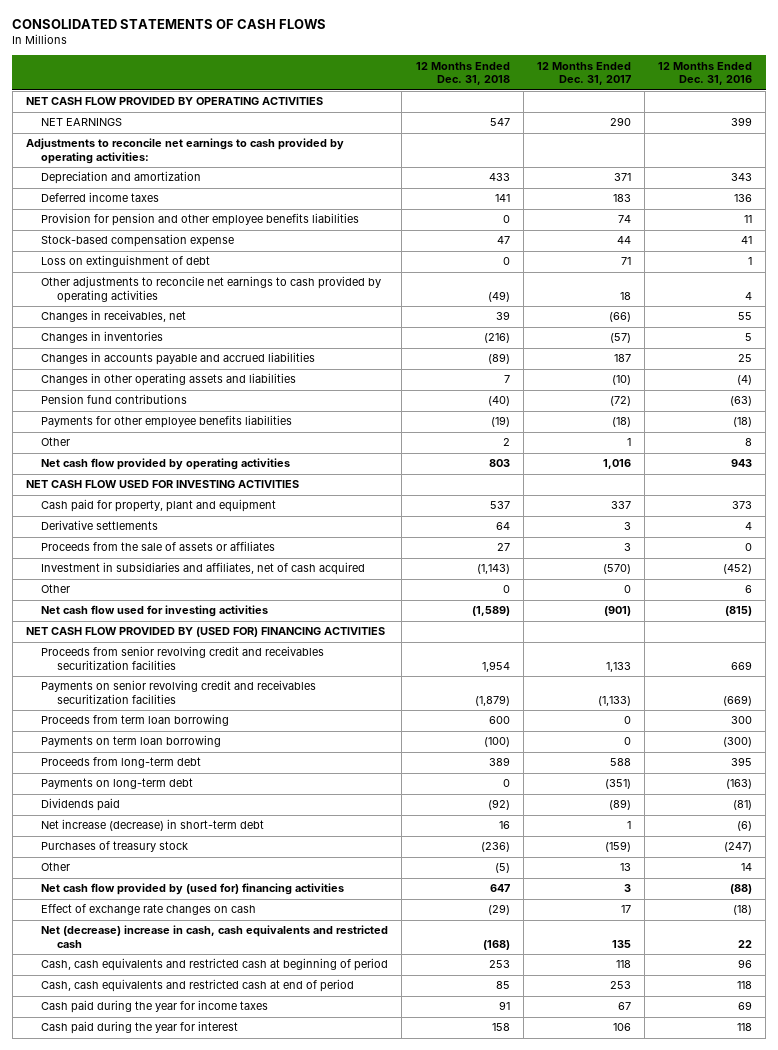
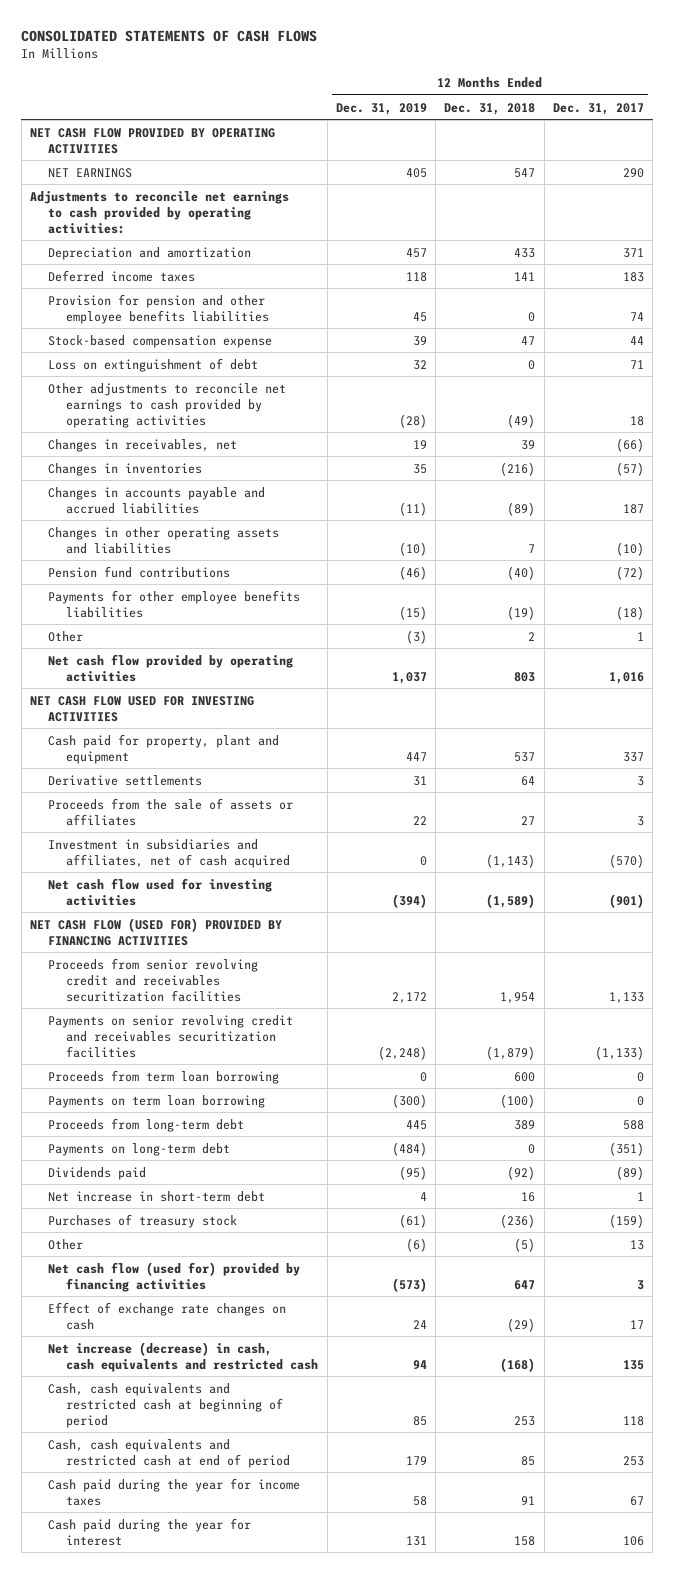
- | 12 Months Ended Dec. 31, 2018 | 12 Months Ended Dec. 31, 2017 | 12 Months Ended Dec. 31, 2016
+ | 12 Months Ended Dec. 31, 2019 | 12 Months Ended Dec. 31, 2018 | 12 Months Ended Dec. 31, 2017
- Other | 0 | 0 | 6
- NET CASH FLOW PROVIDED BY (USED FOR) FINANCING ACTIVITIES
+ NET CASH FLOW (USED FOR) PROVIDED BY FINANCING ACTIVITIES
- Net increase (decrease) in short-term debt | 16 | 1 | (6)
+ Net increase in short-term debt | 4 | 16 | 1
- Net cash flow provided by (used for) financing activities | 647 | 3 | (88)
+ Net cash flow (used for) provided by financing activities | (573) | 647 | 3
- Net (decrease) increase in cash, cash equivalents and restricted cash | (168) | 135 | 22
+ Net increase (decrease) in cash, cash equivalents and restricted cash | 94 | (168) | 135

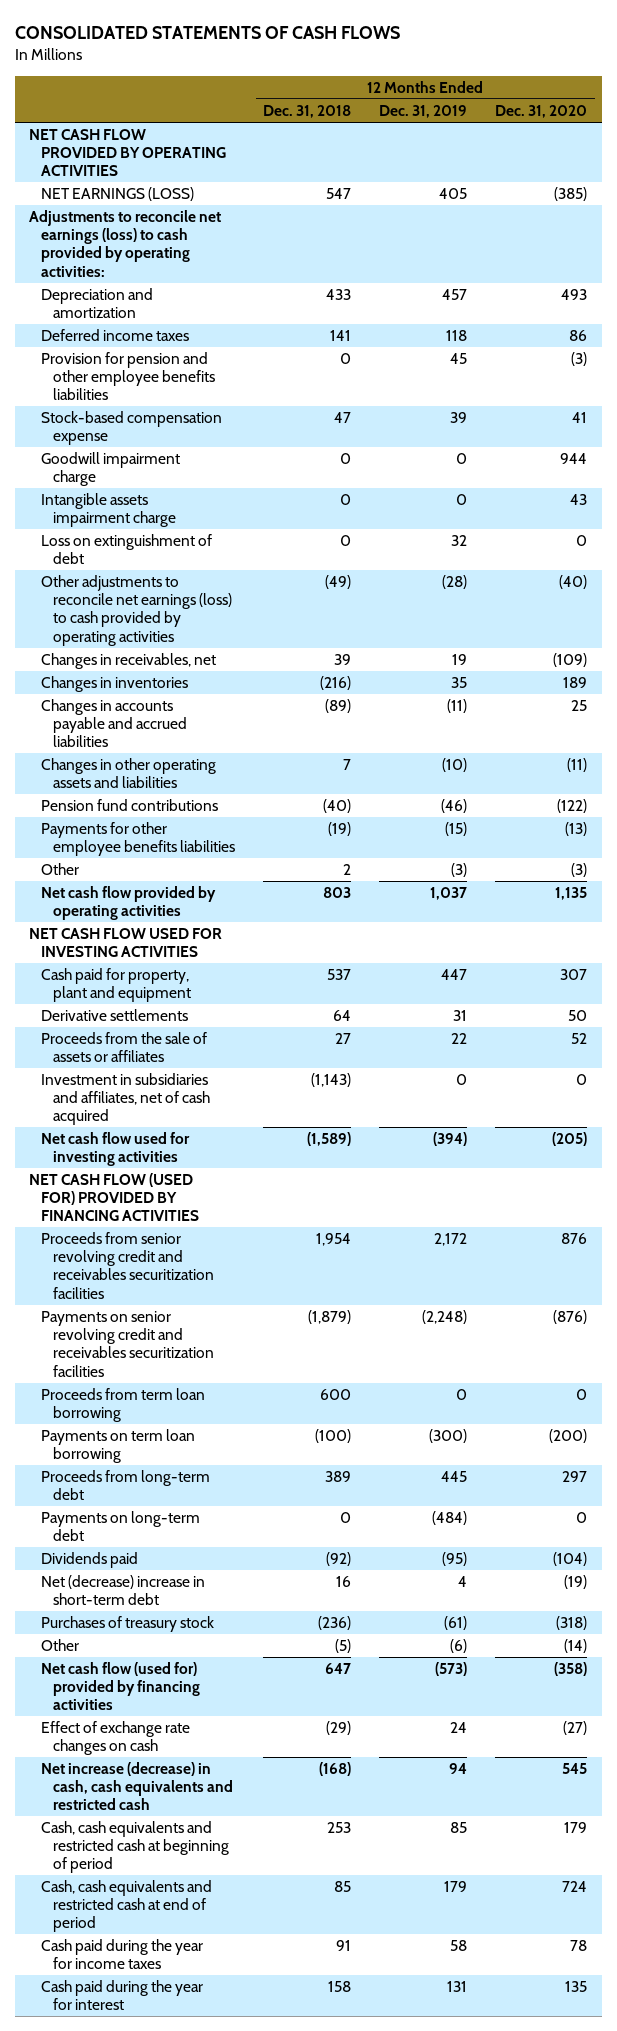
- | 12 Months Ended Dec. 31, 2019 | 12 Months Ended Dec. 31, 2018 | 12 Months Ended Dec. 31, 2017
+ | 12 Months Ended Dec. 31, 2018 | 12 Months Ended Dec. 31, 2019 | 12 Months Ended Dec. 31, 2020
- NET EARNINGS | 405 | 547 | 290
- Adjustments to reconcile net earnings to cash provided by operating activities:
+ NET EARNINGS (LOSS) | 547 | 405 | (385)
+ Adjustments to reconcile net earnings (loss) to cash provided by operating activities:
+ Goodwill impairment charge | 0 | 0 | 944
+ Intangible assets impairment charge | 0 | 0 | 43
- Other adjustments to reconcile net earnings to cash provided by operating activities | (28) | (49) | 18
+ Other adjustments to reconcile net earnings (loss) to cash provided by operating activities | (49) | (28) | (40)
- Net increase in short-term debt | 4 | 16 | 1
+ Net (decrease) increase in short-term debt | 16 | 4 | (19)

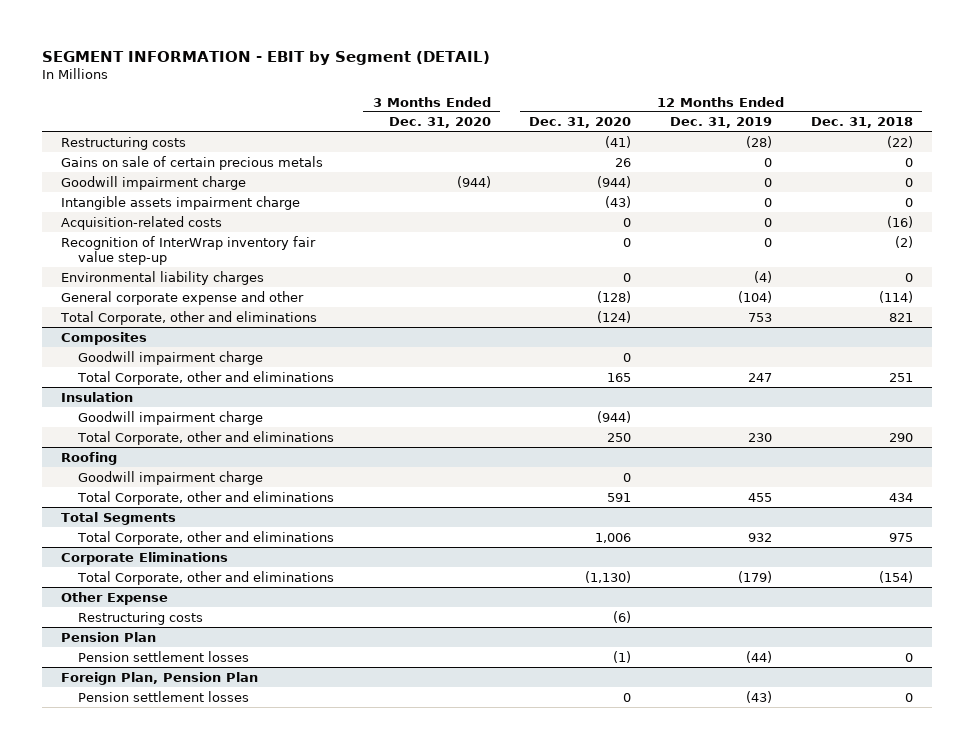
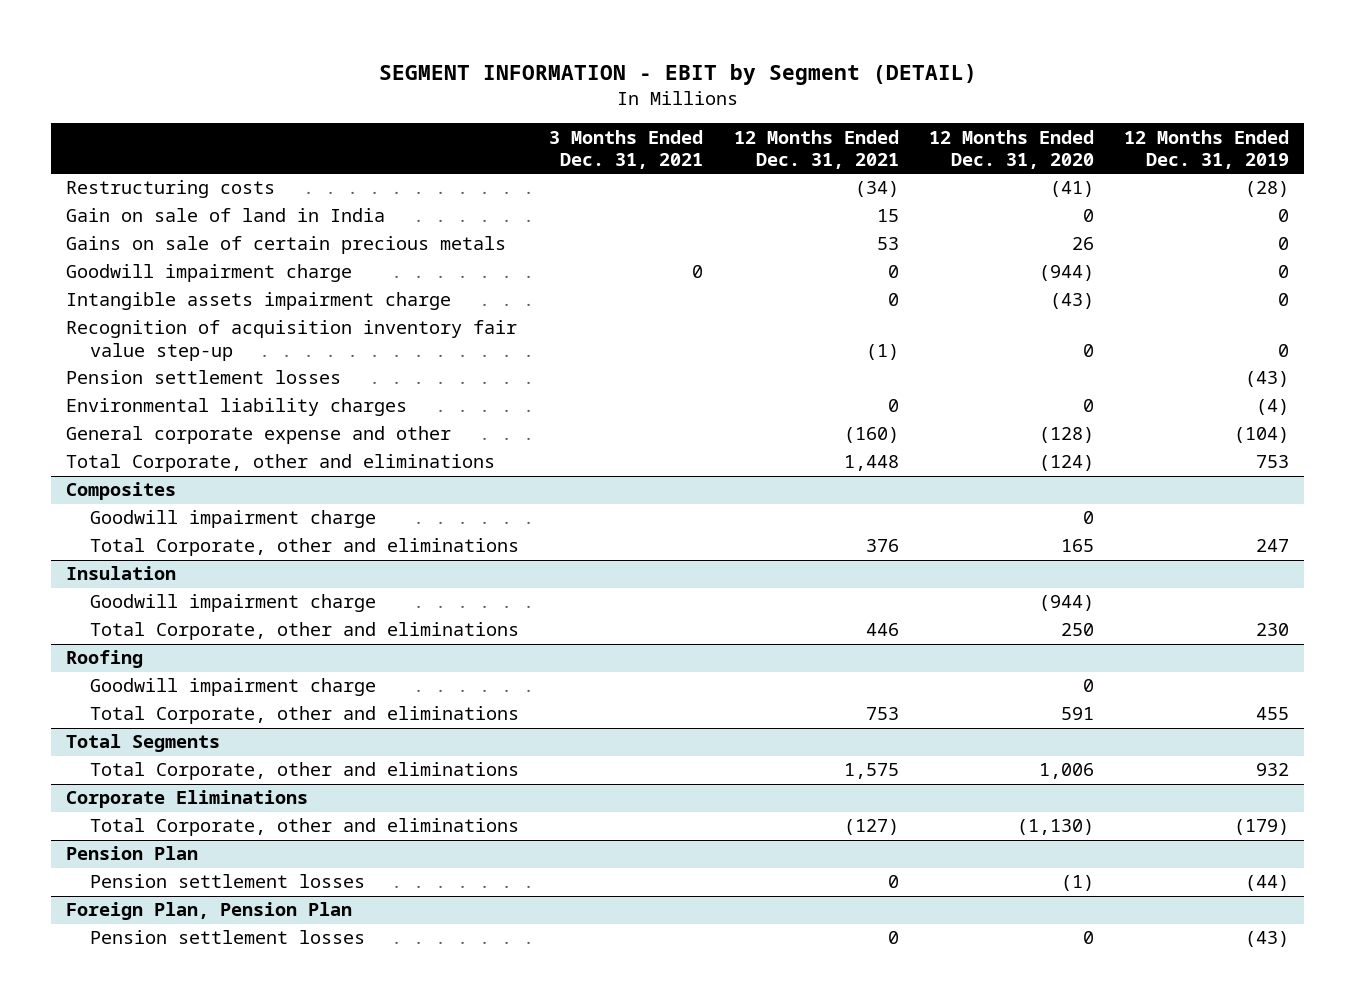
- | 3 Months Ended Dec. 31, 2020 | 12 Months Ended Dec. 31, 2020 | 12 Months Ended Dec. 31, 2019 | 12 Months Ended Dec. 31, 2018
+ | 3 Months Ended Dec. 31, 2021 | 12 Months Ended Dec. 31, 2021 | 12 Months Ended Dec. 31, 2020 | 12 Months Ended Dec. 31, 2019
+ Gain on sale of land in India | | 15 | 0 | 0
- Acquisition-related costs | | 0 | 0 | (16)
- Recognition of InterWrap inventory fair value step-up | | 0 | 0 | (2)
+ Recognition of acquisition inventory fair value step-up | | (1) | 0 | 0
+ Pension settlement losses | | | | (43)
- Other Expense
- Restructuring costs | | (6) | |

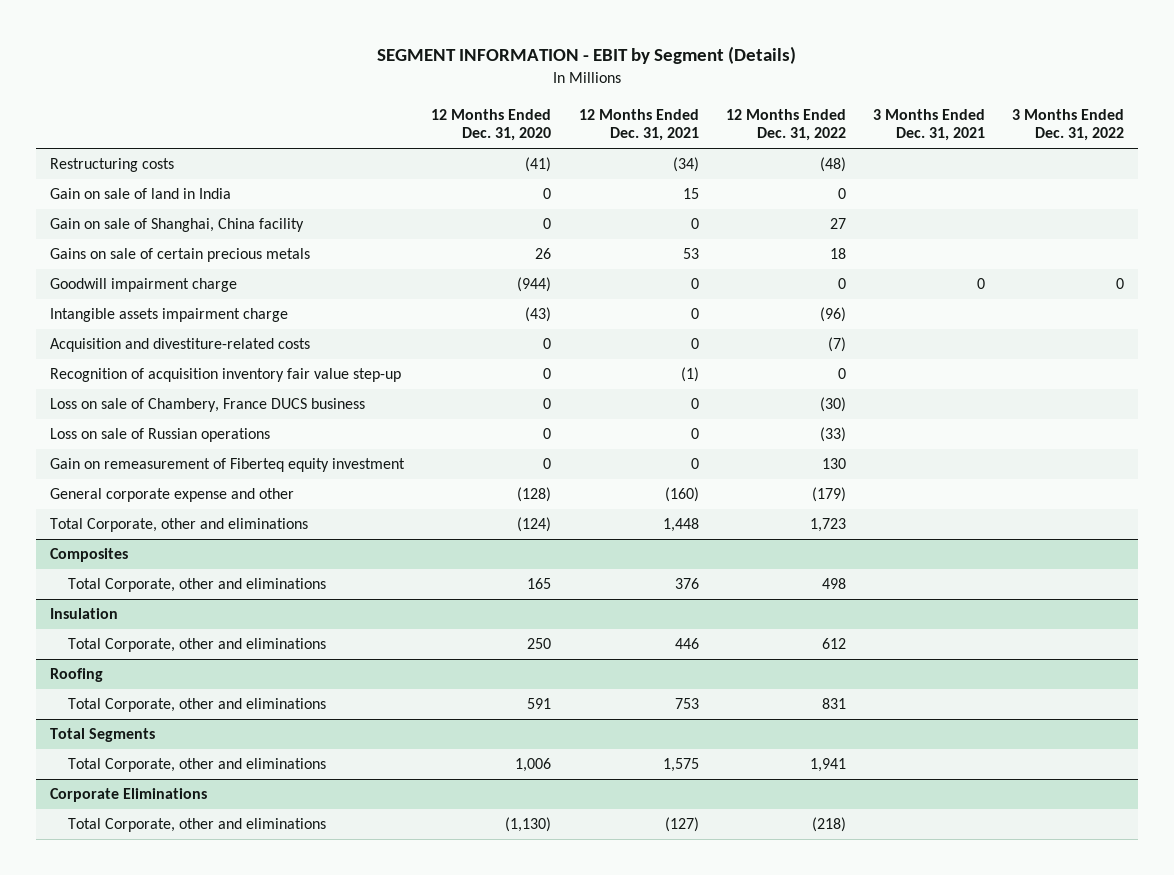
- SEGMENT INFORMATION - EBIT by Segment (DETAIL)
+ SEGMENT INFORMATION - EBIT by Segment (Details)
- | 3 Months Ended Dec. 31, 2021 | 12 Months Ended Dec. 31, 2021 | 12 Months Ended Dec. 31, 2020 | 12 Months Ended Dec. 31, 2019
+ | 12 Months Ended Dec. 31, 2020 | 12 Months Ended Dec. 31, 2021 | 12 Months Ended Dec. 31, 2022 | 3 Months Ended Dec. 31, 2021 | 3 Months Ended Dec. 31, 2022
+ Gain on sale of Shanghai, China facility | 0 | 0 | 27 | |
+ Acquisition and divestiture-related costs | 0 | 0 | (7) | |
- Pension settlement losses | | | | (43)
- Environmental liability charges | | 0 | 0 | (4)
+ Loss on sale of Chambery, France DUCS business | 0 | 0 | (30) | |
+ Loss on sale of Russian operations | 0 | 0 | (33) | |
+ Gain on remeasurement of Fiberteq equity investment | 0 | 0 | 130 | |
@ Composites
- Goodwill impairment charge | | | 0 |
@ Insulation
- Goodwill impairment charge | | | (944) |
@ Roofing
- Goodwill impairment charge | | | 0 |
- Pension Plan
- Pension settlement losses | | 0 | (1) | (44)
- Foreign Plan, Pension Plan
- Pension settlement losses | | 0 | 0 | (43)

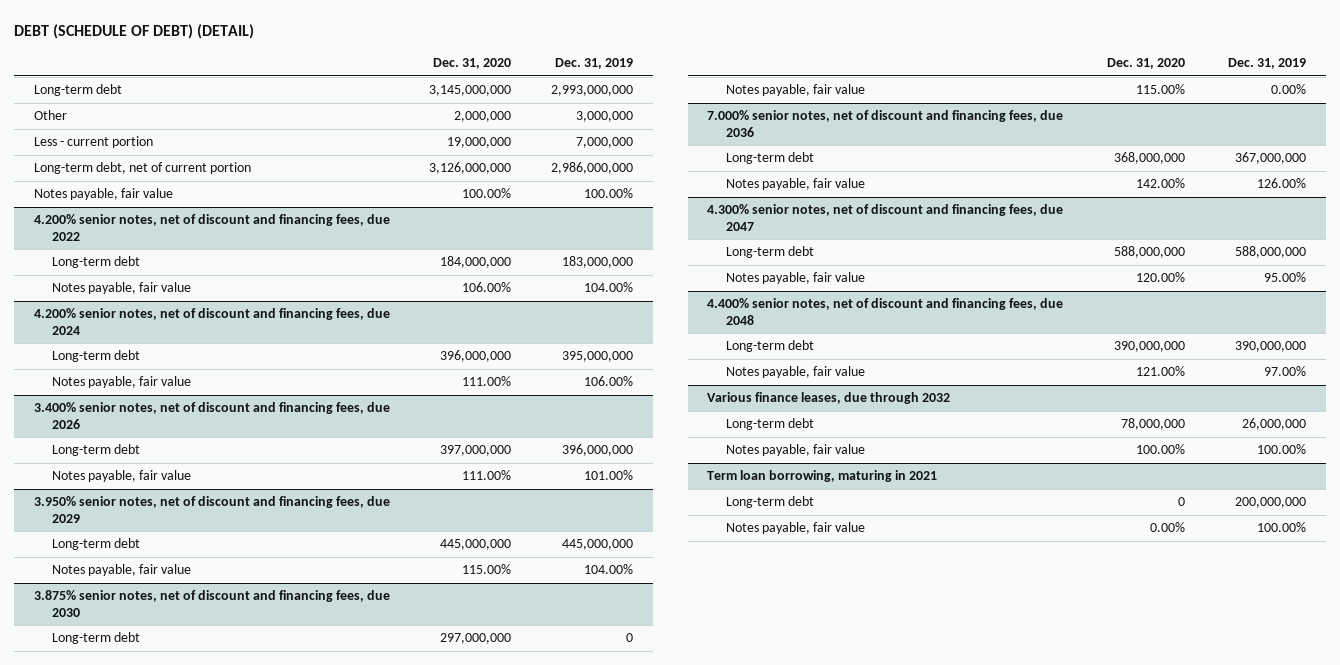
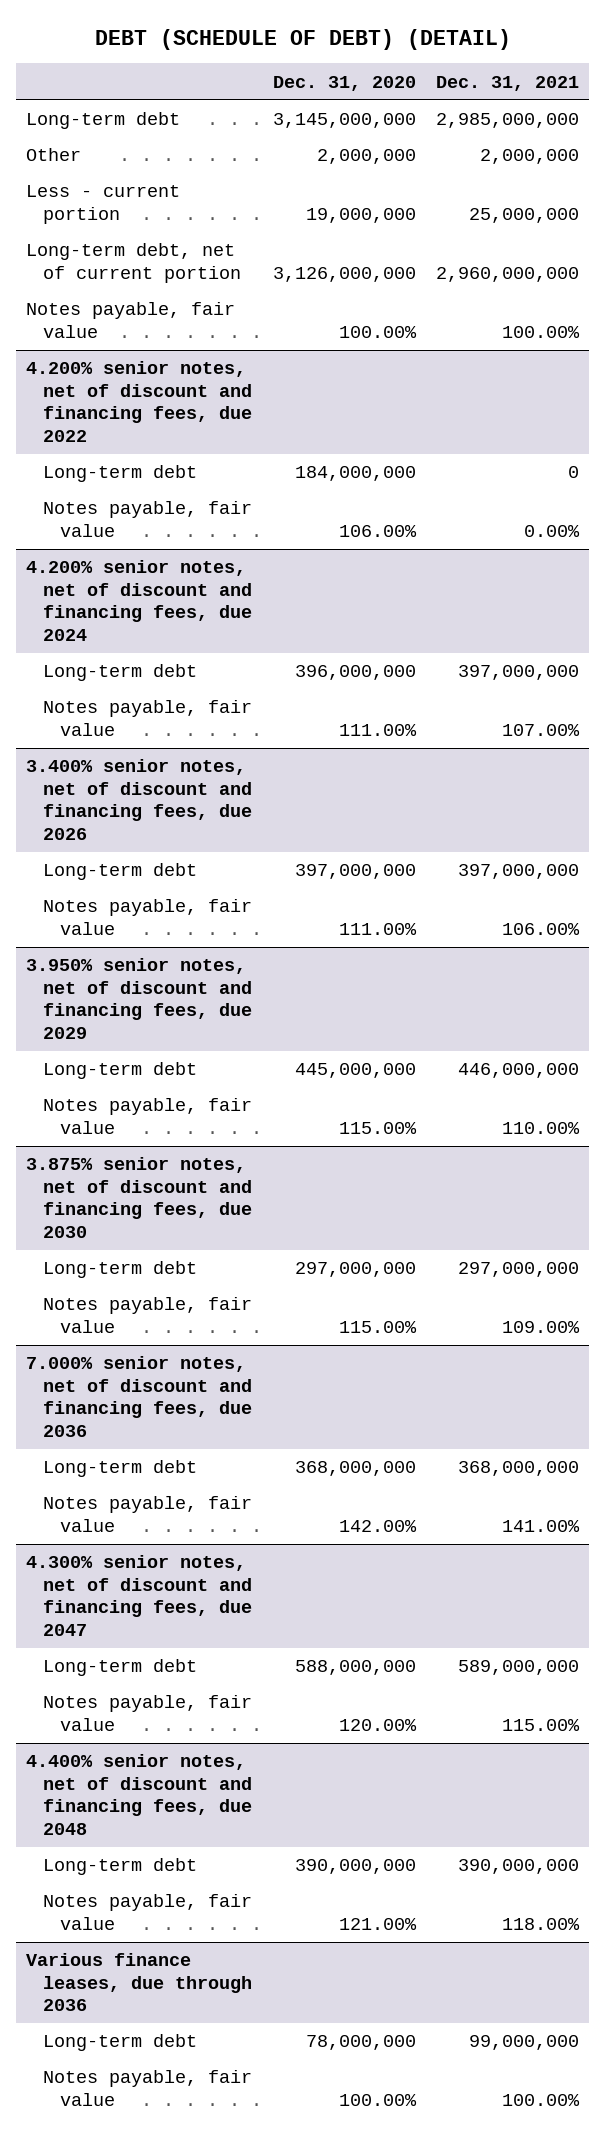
- | Dec. 31, 2020 | Dec. 31, 2019
+ | Dec. 31, 2020 | Dec. 31, 2021
- Various finance leases, due through 2032
+ Various finance leases, due through 2036
- Term loan borrowing, maturing in 2021
- Long-term debt | 0 | 200,000,000
- Notes payable, fair value | 0.00% | 100.00%

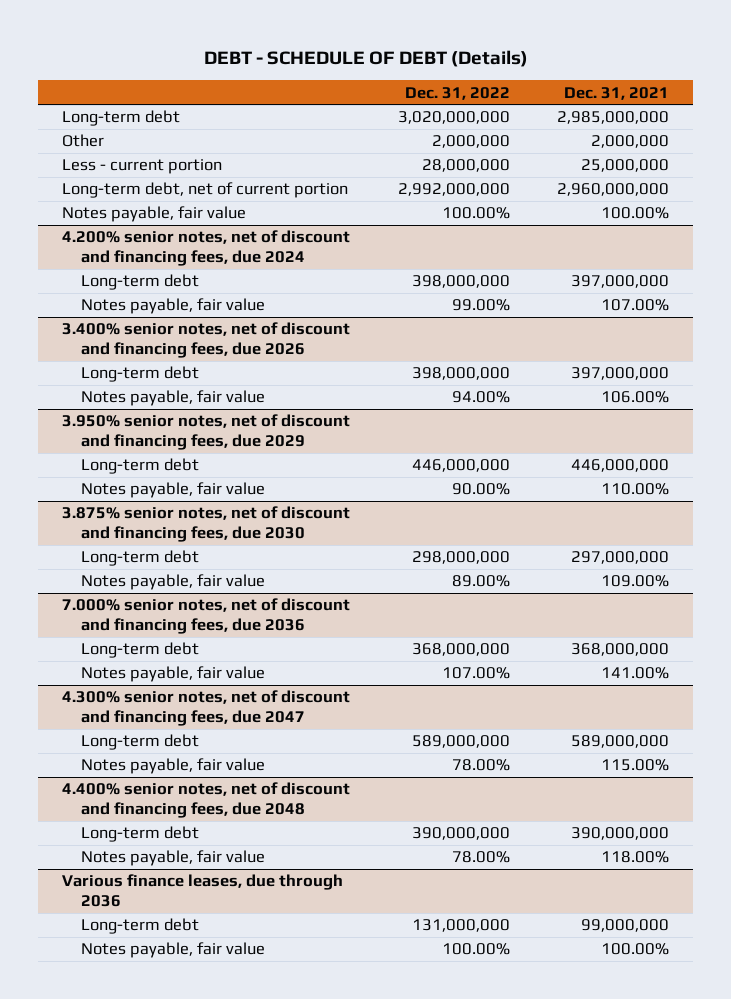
- DEBT (SCHEDULE OF DEBT) (DETAIL)
+ DEBT - SCHEDULE OF DEBT (Details)
- | Dec. 31, 2020 | Dec. 31, 2021
+ | Dec. 31, 2022 | Dec. 31, 2021
- 4.200% senior notes, net of discount and financing fees, due 2022
- Long-term debt | 184,000,000 | 0
- Notes payable, fair value | 106.00% | 0.00%

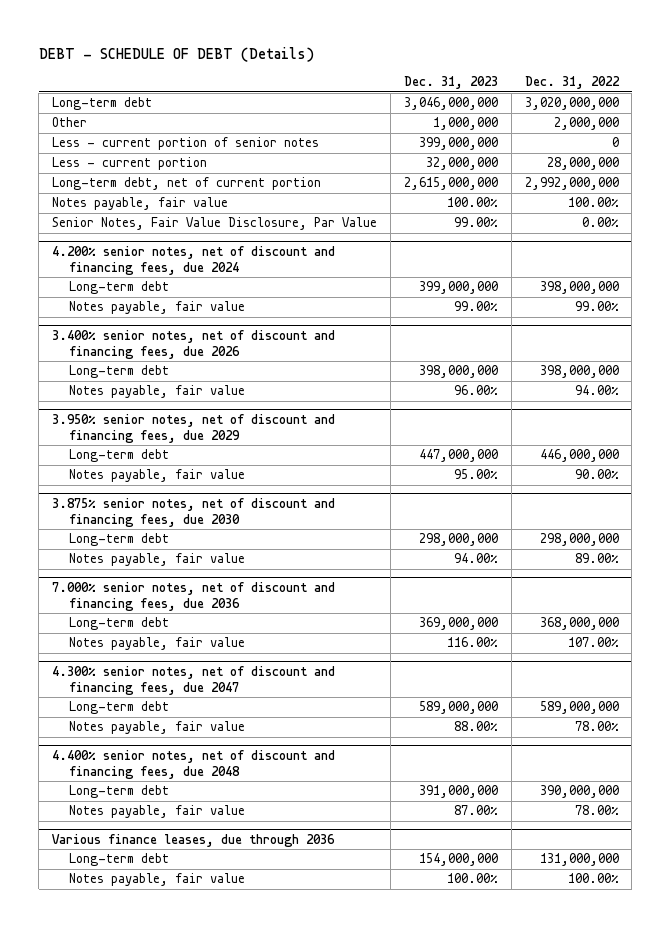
- | Dec. 31, 2022 | Dec. 31, 2021
+ | Dec. 31, 2023 | Dec. 31, 2022
+ Less - current portion of senior notes | 399,000,000 | 0
+ Senior Notes, Fair Value Disclosure, Par Value | 99.00% | 0.00%

